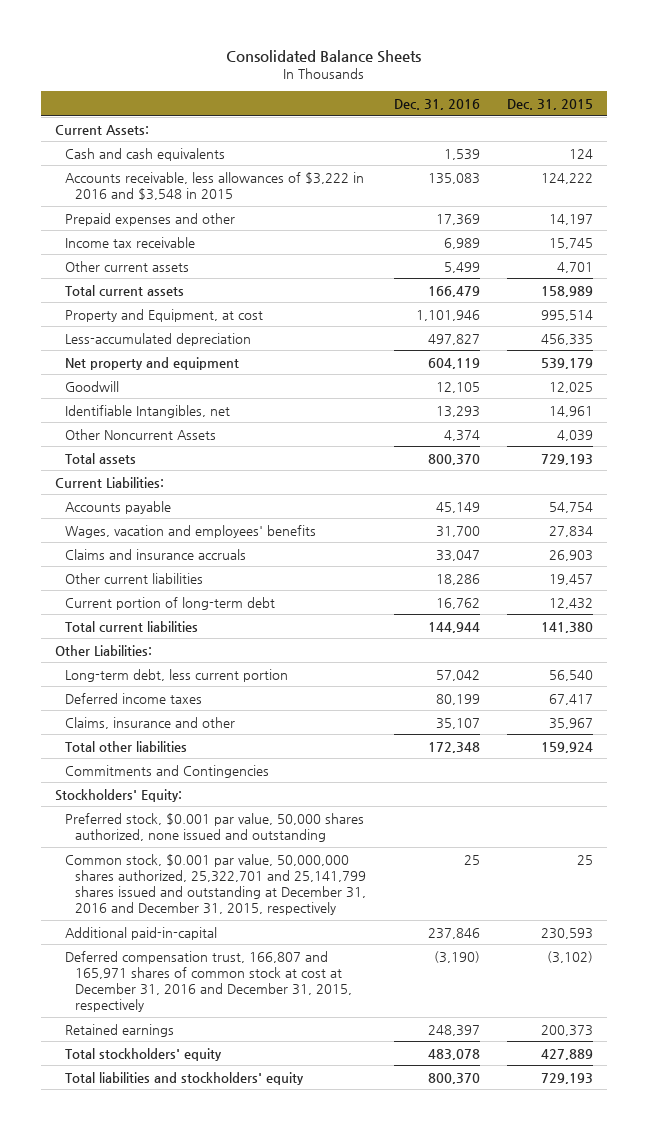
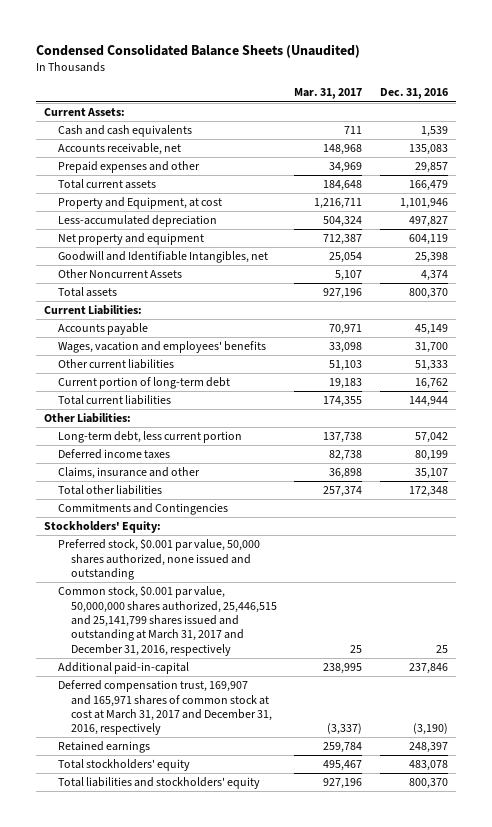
- Consolidated Balance Sheets
+ Condensed Consolidated Balance Sheets (Unaudited)
- | Dec. 31, 2016 | Dec. 31, 2015
+ | Mar. 31, 2017 | Dec. 31, 2016
- Accounts receivable, less allowances of $3,222 in 2016 and $3,548 in 2015 | 135,083 | 124,222
- Prepaid expenses and other | 17,369 | 14,197
- Income tax receivable | 6,989 | 15,745
- Other current assets | 5,499 | 4,701
+ Accounts receivable, net | 148,968 | 135,083
+ Prepaid expenses and other | 34,969 | 29,857
- Goodwill | 12,105 | 12,025
- Identifiable Intangibles, net | 13,293 | 14,961
+ Goodwill and Identifiable Intangibles, net | 25,054 | 25,398
- Claims and insurance accruals | 33,047 | 26,903
- Other current liabilities | 18,286 | 19,457
+ Other current liabilities | 51,103 | 51,333
- Common stock, $0.001 par value, 50,000,000 shares authorized, 25,322,701 and 25,141,799 shares issued and outstanding at December 31, 2016 and December 31, 2015, respectively | 25 | 25
+ Common stock, $0.001 par value, 50,000,000 shares authorized, 25,446,515 and 25,141,799 shares issued and outstanding at March 31, 2017 and December 31, 2016, respectively | 25 | 25
- Deferred compensation trust, 166,807 and 165,971 shares of common stock at cost at December 31, 2016 and December 31, 2015, respectively | (3,190) | (3,102)
+ Deferred compensation trust, 169,907 and 165,971 shares of common stock at cost at March 31, 2017 and December 31, 2016, respectively | (3,337) | (3,190)

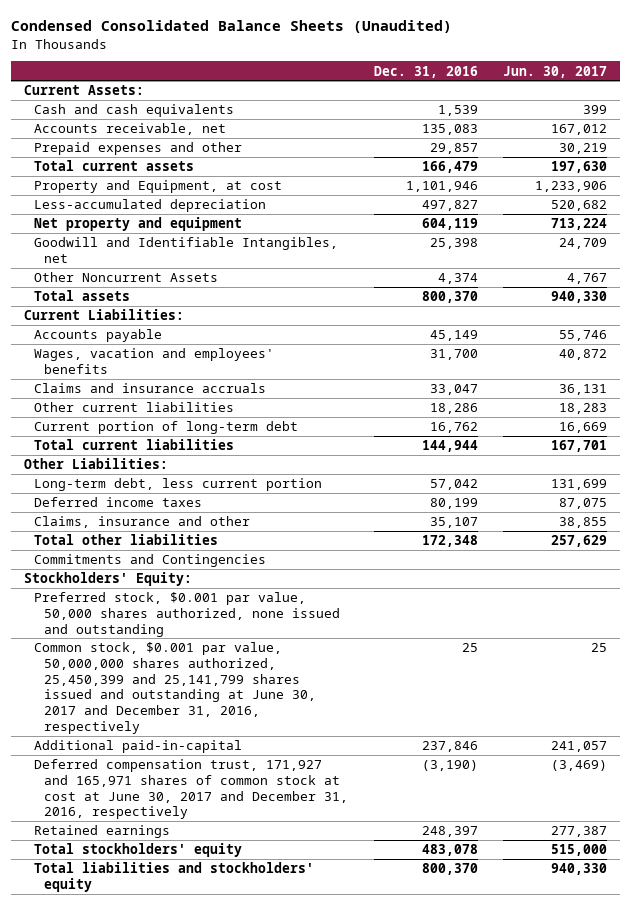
- | Mar. 31, 2017 | Dec. 31, 2016
+ | Dec. 31, 2016 | Jun. 30, 2017
- Other current liabilities | 51,103 | 51,333
+ Claims and insurance accruals | 33,047 | 36,131
+ Other current liabilities | 18,286 | 18,283
- Common stock, $0.001 par value, 50,000,000 shares authorized, 25,446,515 and 25,141,799 shares issued and outstanding at March 31, 2017 and December 31, 2016, respectively | 25 | 25
+ Common stock, $0.001 par value, 50,000,000 shares authorized, 25,450,399 and 25,141,799 shares issued and outstanding at June 30, 2017 and December 31, 2016, respectively | 25 | 25
- Deferred compensation trust, 169,907 and 165,971 shares of common stock at cost at March 31, 2017 and December 31, 2016, respectively | (3,337) | (3,190)
+ Deferred compensation trust, 171,927 and 165,971 shares of common stock at cost at June 30, 2017 and December 31, 2016, respectively | (3,190) | (3,469)

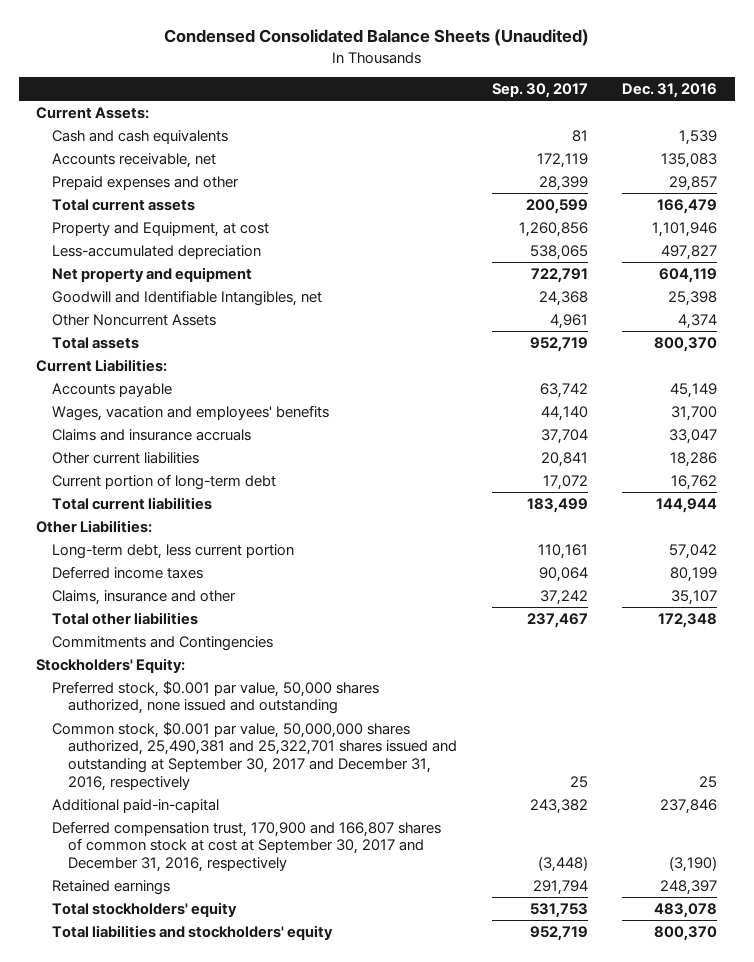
- | Dec. 31, 2016 | Jun. 30, 2017
+ | Sep. 30, 2017 | Dec. 31, 2016
- Common stock, $0.001 par value, 50,000,000 shares authorized, 25,450,399 and 25,141,799 shares issued and outstanding at June 30, 2017 and December 31, 2016, respectively | 25 | 25
+ Common stock, $0.001 par value, 50,000,000 shares authorized, 25,490,381 and 25,322,701 shares issued and outstanding at September 30, 2017 and December 31, 2016, respectively | 25 | 25
- Deferred compensation trust, 171,927 and 165,971 shares of common stock at cost at June 30, 2017 and December 31, 2016, respectively | (3,190) | (3,469)
+ Deferred compensation trust, 170,900 and 166,807 shares of common stock at cost at September 30, 2017 and December 31, 2016, respectively | (3,448) | (3,190)

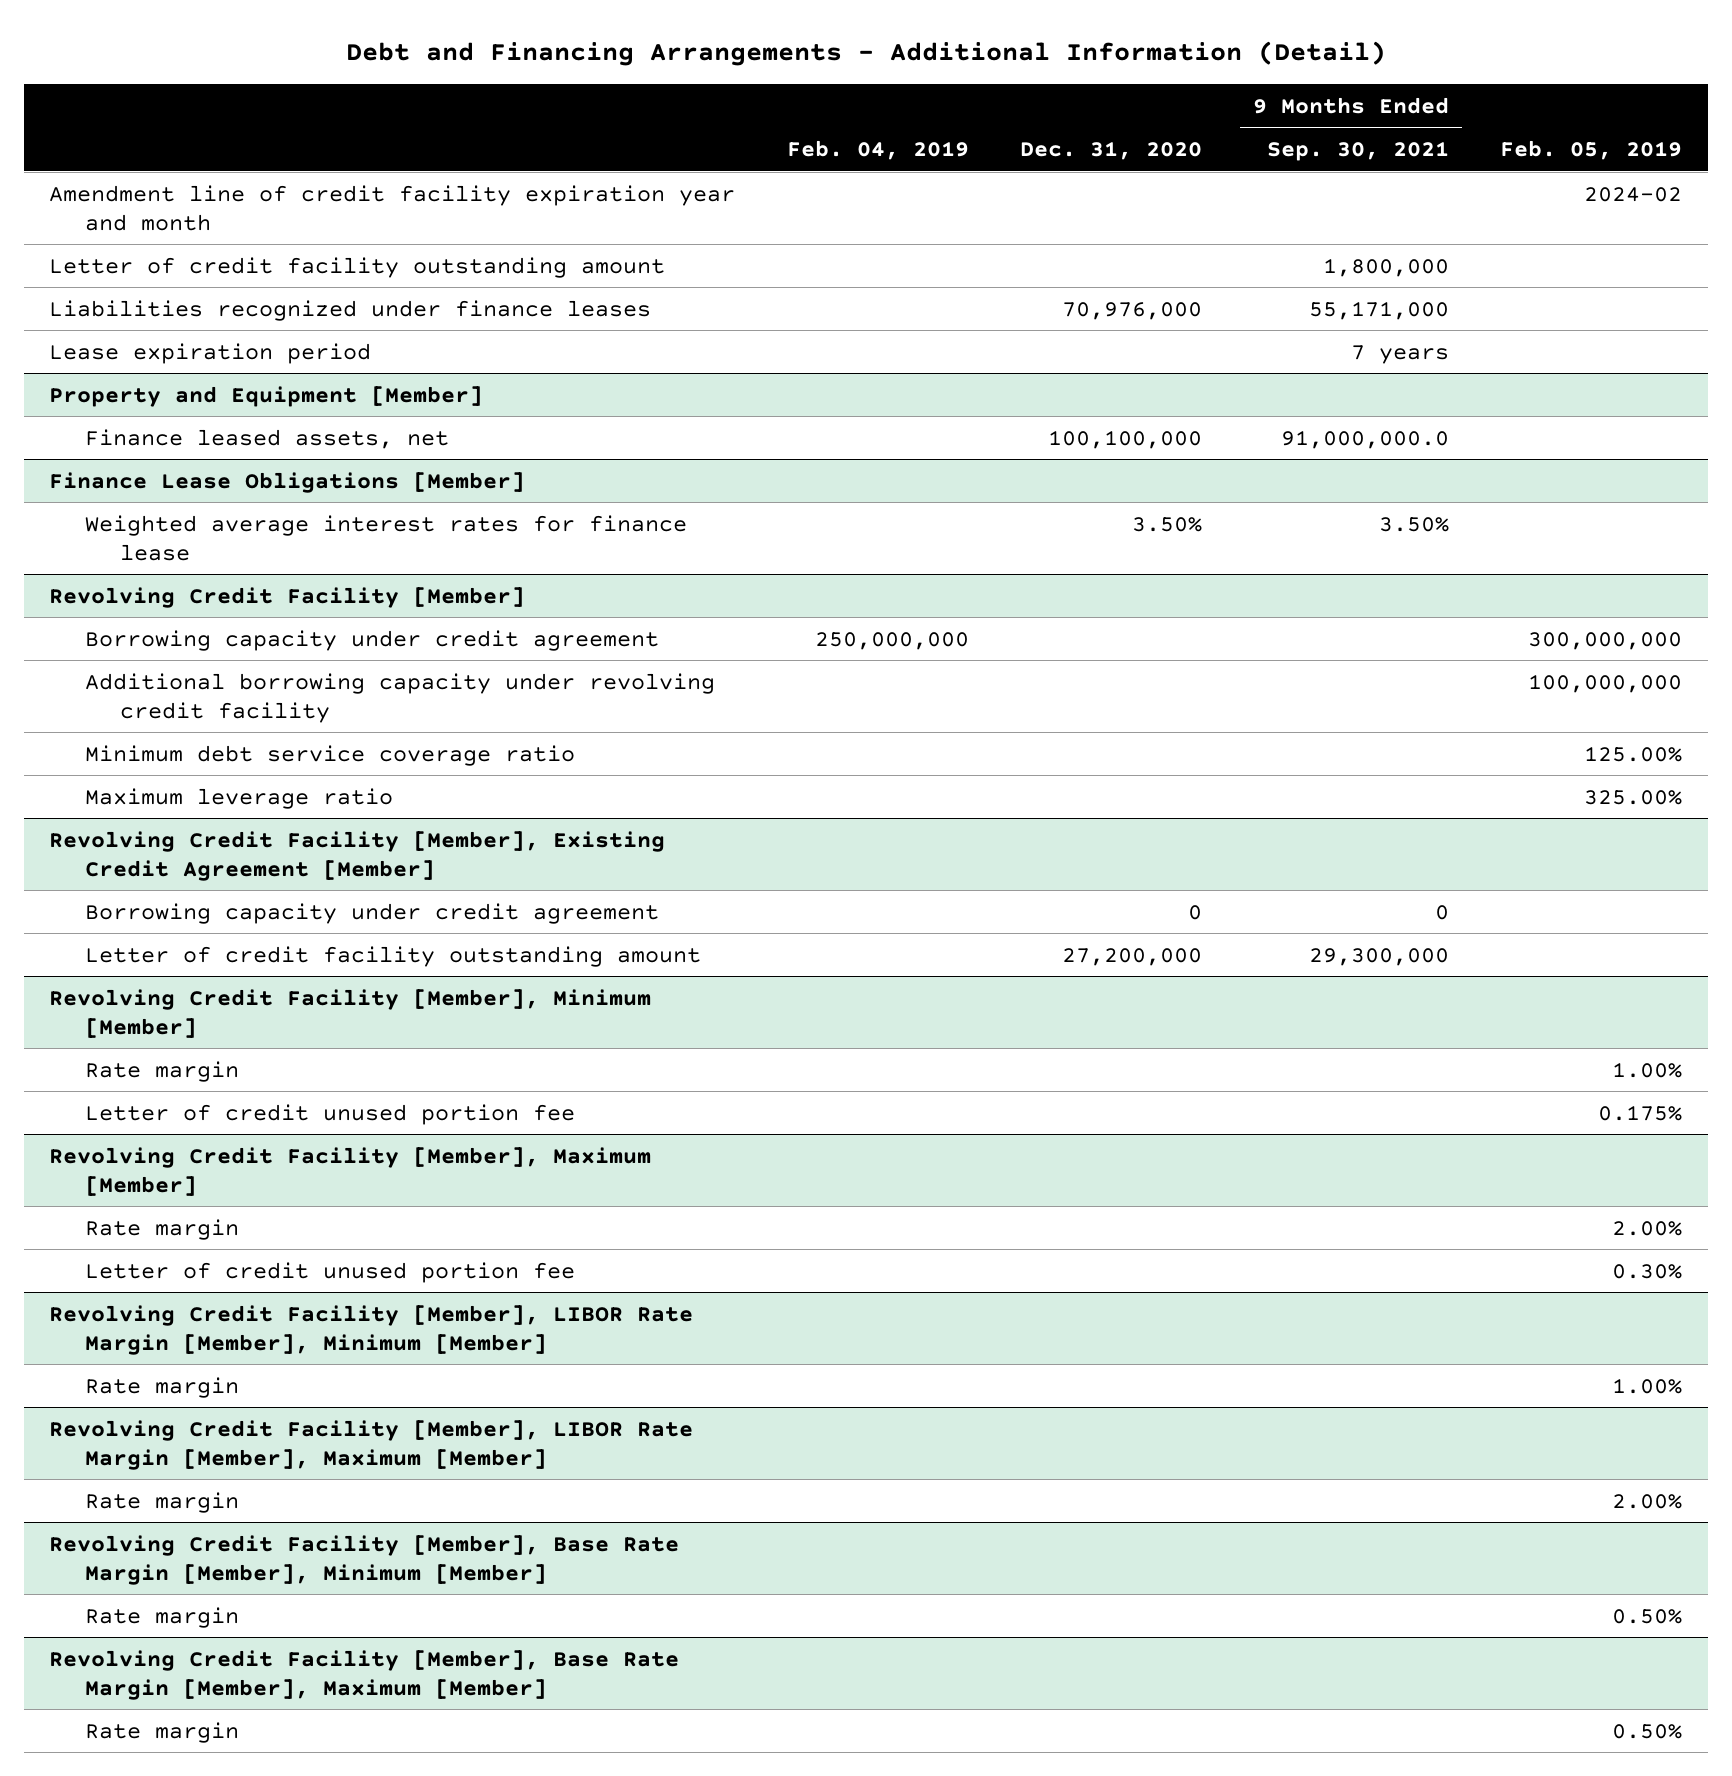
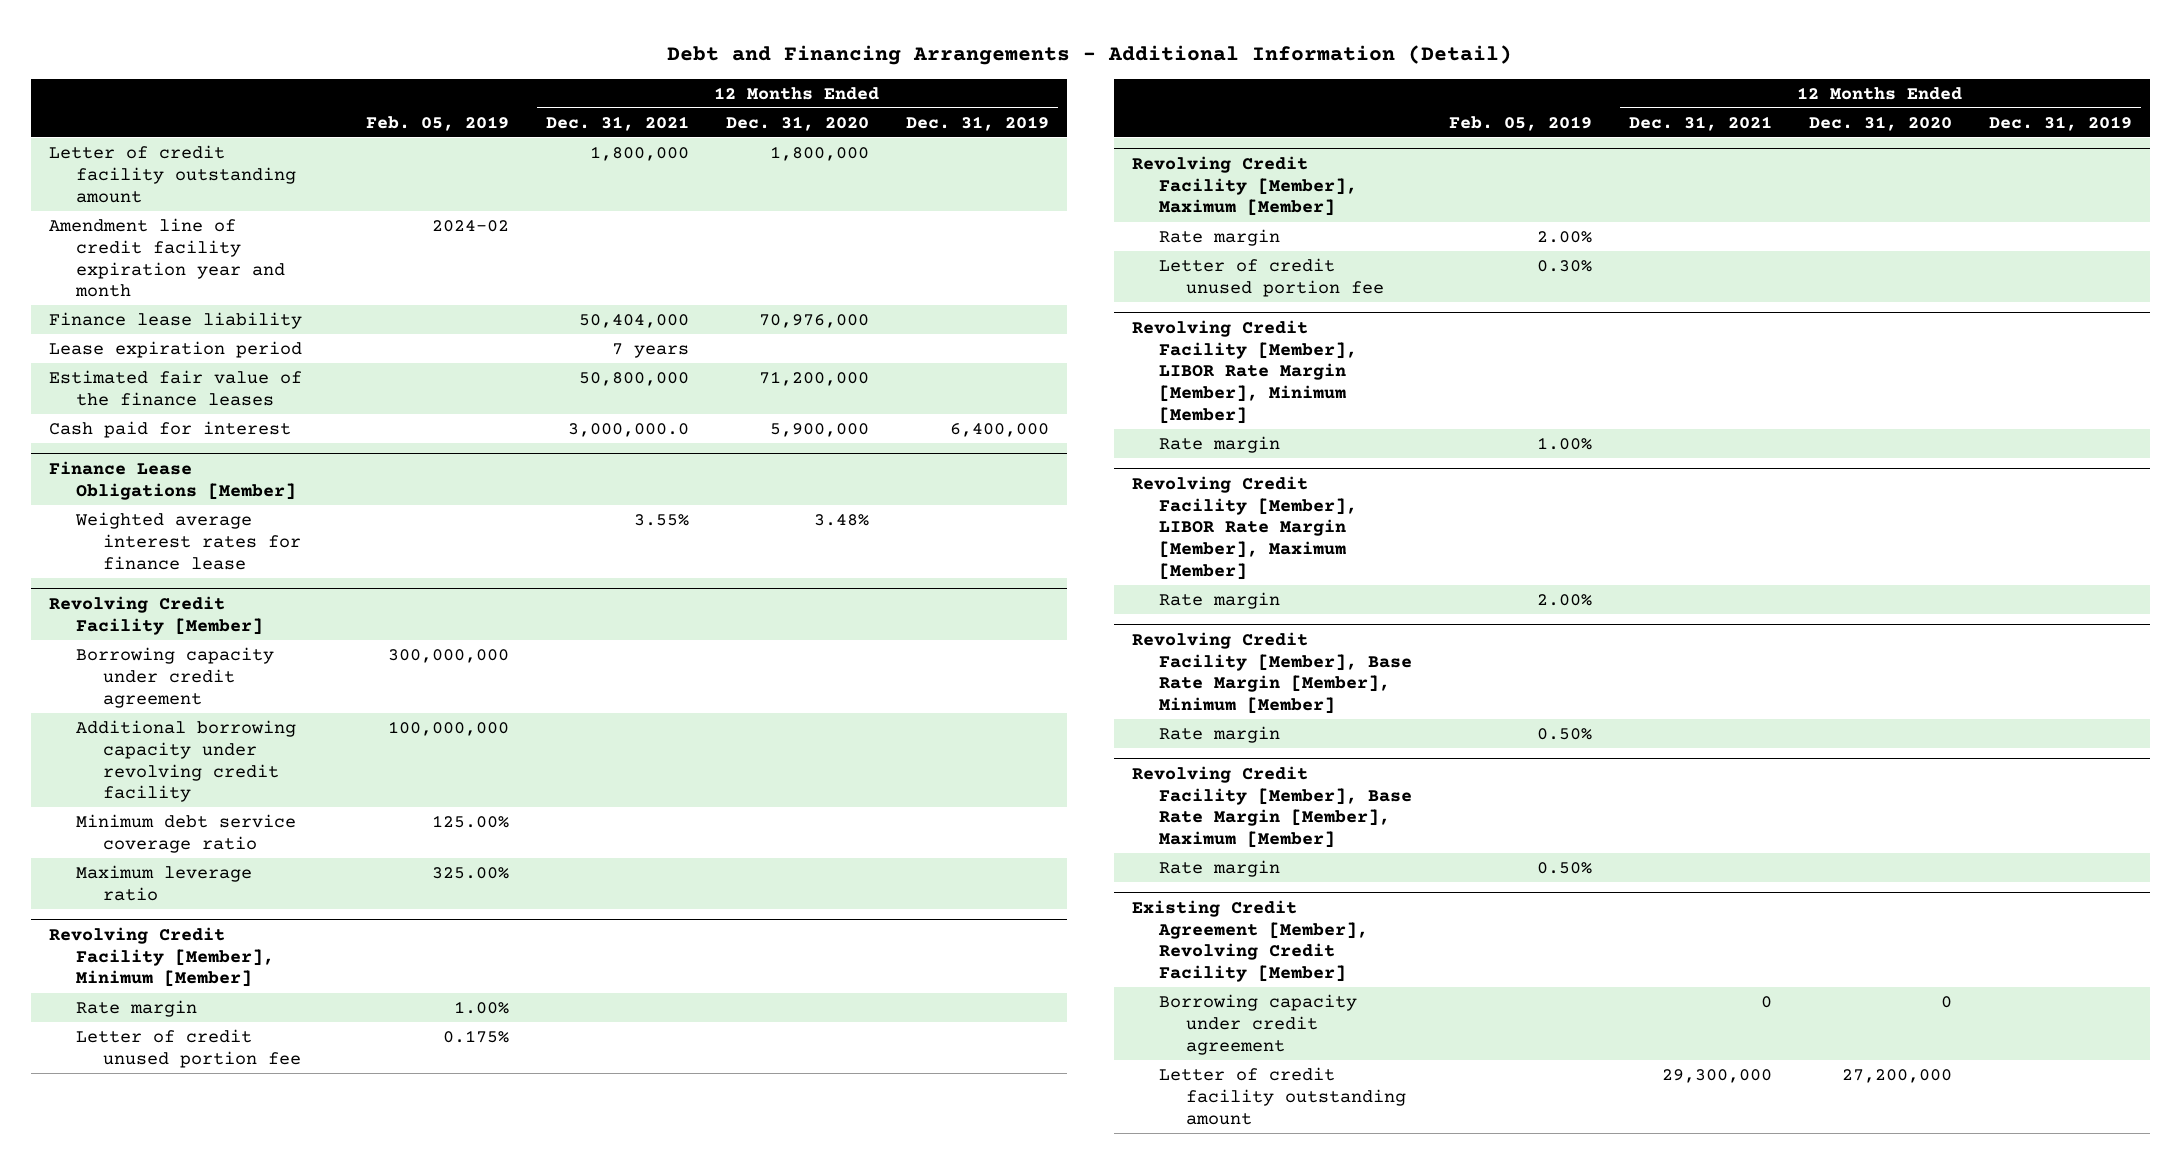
- | Feb. 04, 2019 | Dec. 31, 2020 | 9 Months Ended Sep. 30, 2021 | Feb. 05, 2019
+ | Feb. 05, 2019 | 12 Months Ended Dec. 31, 2021 | 12 Months Ended Dec. 31, 2020 | 12 Months Ended Dec. 31, 2019
- Liabilities recognized under finance leases | | 70,976,000 | 55,171,000 |
moved down: Amendment line of credit facility expiration year and month | 2024-02 | | |
+ Finance lease liability | | 50,404,000 | 70,976,000 |
- Property and Equipment [Member]
- Finance leased assets, net | | 100,100,000 | 91,000,000.0 |
+ Estimated fair value of the finance leases | | 50,800,000 | 71,200,000 |
+ Cash paid for interest | | 3,000,000.0 | 5,900,000 | 6,400,000
- Revolving Credit Facility [Member], Existing Credit Agreement [Member]
- Borrowing capacity under credit agreement | | 0 | 0 |
- Letter of credit facility outstanding amount | | 27,200,000 | 29,300,000 |
+ Existing Credit Agreement [Member], Revolving Credit Facility [Member]
+ Borrowing capacity under credit agreement | | 0 | 0 |
+ Letter of credit facility outstanding amount | | 29,300,000 | 27,200,000 |

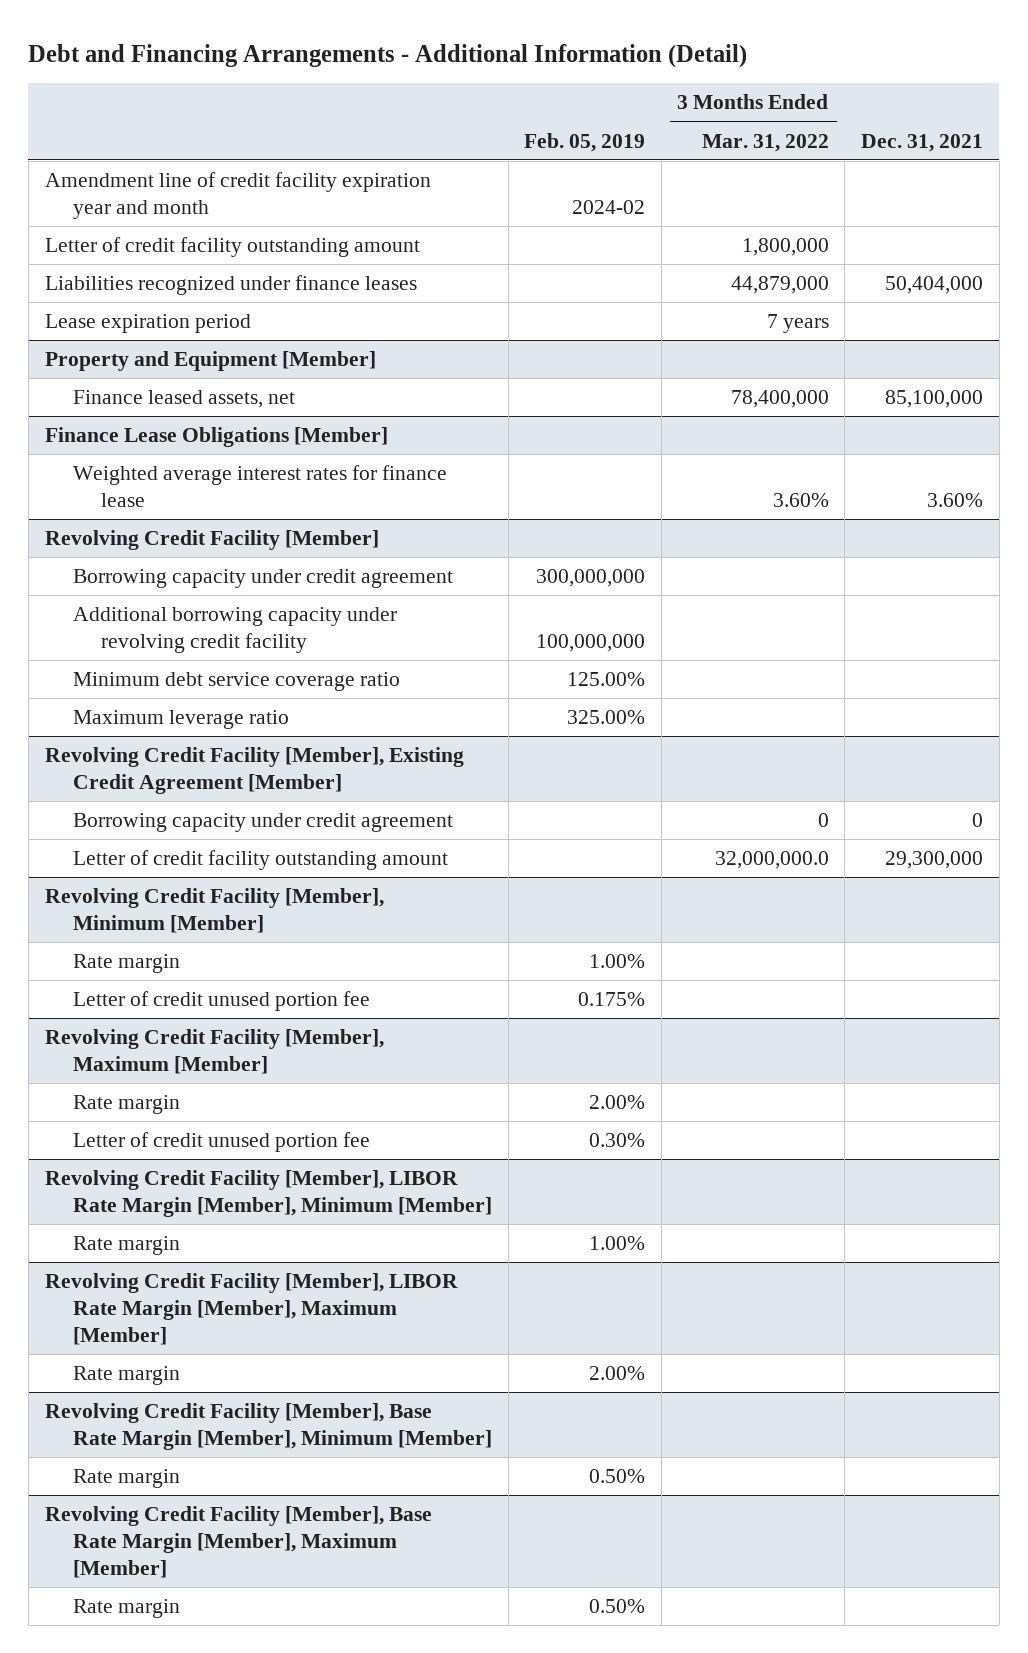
- | Feb. 05, 2019 | 12 Months Ended Dec. 31, 2021 | 12 Months Ended Dec. 31, 2020 | 12 Months Ended Dec. 31, 2019
+ | Feb. 05, 2019 | 3 Months Ended Mar. 31, 2022 | Dec. 31, 2021
- Finance lease liability | | 50,404,000 | 70,976,000 |
moved down: Letter of credit facility outstanding amount | | 1,800,000 |
+ Liabilities recognized under finance leases | | 44,879,000 | 50,404,000
- Estimated fair value of the finance leases | | 50,800,000 | 71,200,000 |
- Cash paid for interest | | 3,000,000.0 | 5,900,000 | 6,400,000
+ Property and Equipment [Member]
+ Finance leased assets, net | | 78,400,000 | 85,100,000
+ Revolving Credit Facility [Member], Existing Credit Agreement [Member]
+ Borrowing capacity under credit agreement | | 0 | 0
+ Letter of credit facility outstanding amount | | 32,000,000.0 | 29,300,000
- Existing Credit Agreement [Member], Revolving Credit Facility [Member]
- Borrowing capacity under credit agreement | | 0 | 0 |
- Letter of credit facility outstanding amount | | 29,300,000 | 27,200,000 |

